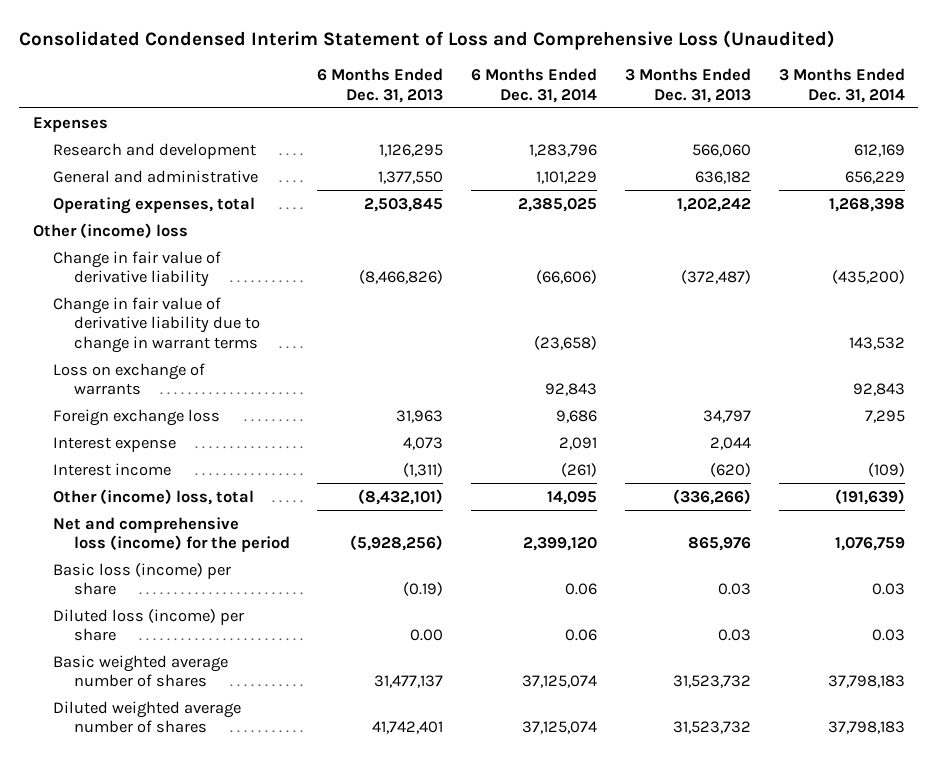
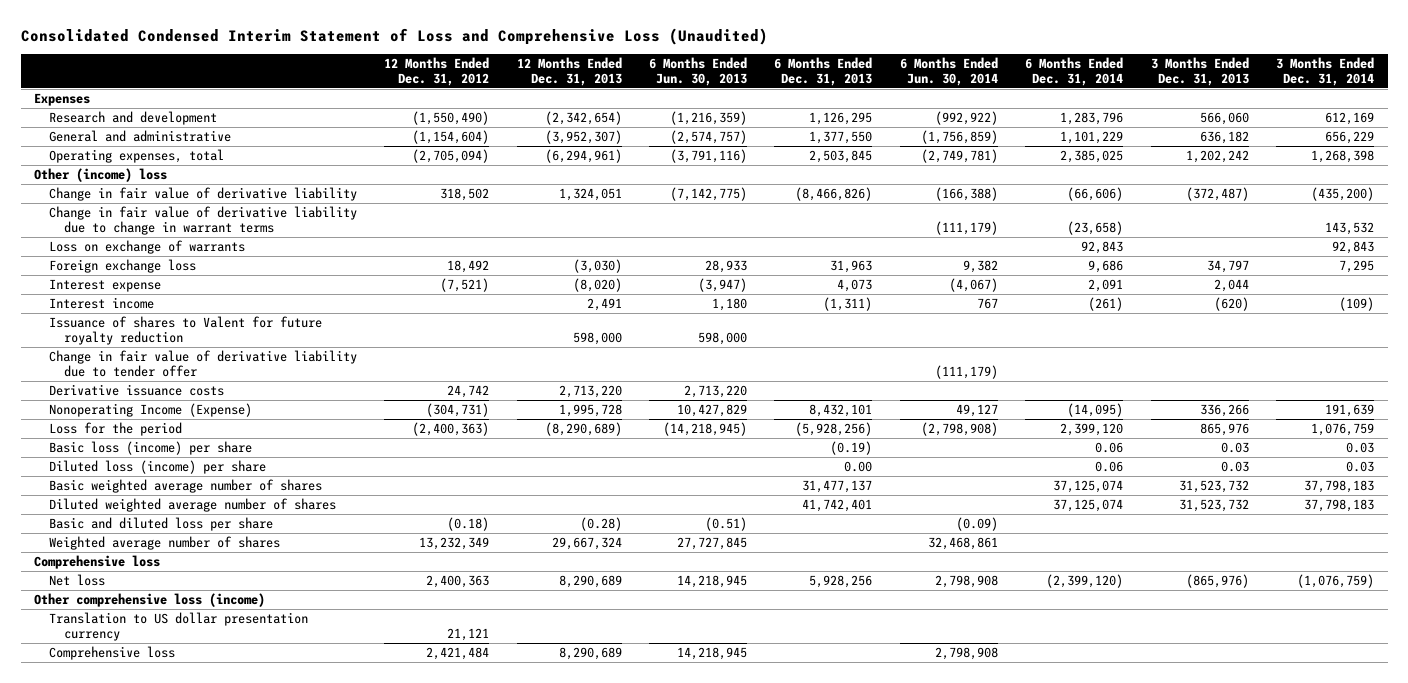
- | 6 Months Ended Dec. 31, 2013 | 6 Months Ended Dec. 31, 2014 | 3 Months Ended Dec. 31, 2013 | 3 Months Ended Dec. 31, 2014
+ | 12 Months Ended Dec. 31, 2012 | 12 Months Ended Dec. 31, 2013 | 6 Months Ended Jun. 30, 2013 | 6 Months Ended Dec. 31, 2013 | 6 Months Ended Jun. 30, 2014 | 6 Months Ended Dec. 31, 2014 | 3 Months Ended Dec. 31, 2013 | 3 Months Ended Dec. 31, 2014
- Other (income) loss, total | (8,432,101) | 14,095 | (336,266) | (191,639)
- Net and comprehensive loss (income) for the period | (5,928,256) | 2,399,120 | 865,976 | 1,076,759
+ Issuance of shares to Valent for future royalty reduction | | 598,000 | 598,000 | | | | |
+ Change in fair value of derivative liability due to tender offer | | | | | (111,179) | | |
+ Derivative issuance costs | 24,742 | 2,713,220 | 2,713,220 | | | | |
+ Nonoperating Income (Expense) | (304,731) | 1,995,728 | 10,427,829 | 8,432,101 | 49,127 | (14,095) | 336,266 | 191,639
+ Loss for the period | (2,400,363) | (8,290,689) | (14,218,945) | (5,928,256) | (2,798,908) | 2,399,120 | 865,976 | 1,076,759
+ Basic and diluted loss per share | (0.18) | (0.28) | (0.51) | | (0.09) | | |
+ Weighted average number of shares | 13,232,349 | 29,667,324 | 27,727,845 | | 32,468,861 | | |
+ Comprehensive loss
+ Net loss | 2,400,363 | 8,290,689 | 14,218,945 | 5,928,256 | 2,798,908 | (2,399,120) | (865,976) | (1,076,759)
+ Other comprehensive loss (income)
+ Translation to US dollar presentation currency | 21,121 | | | | | | |
+ Comprehensive loss | 2,421,484 | 8,290,689 | 14,218,945 | | 2,798,908 | | |

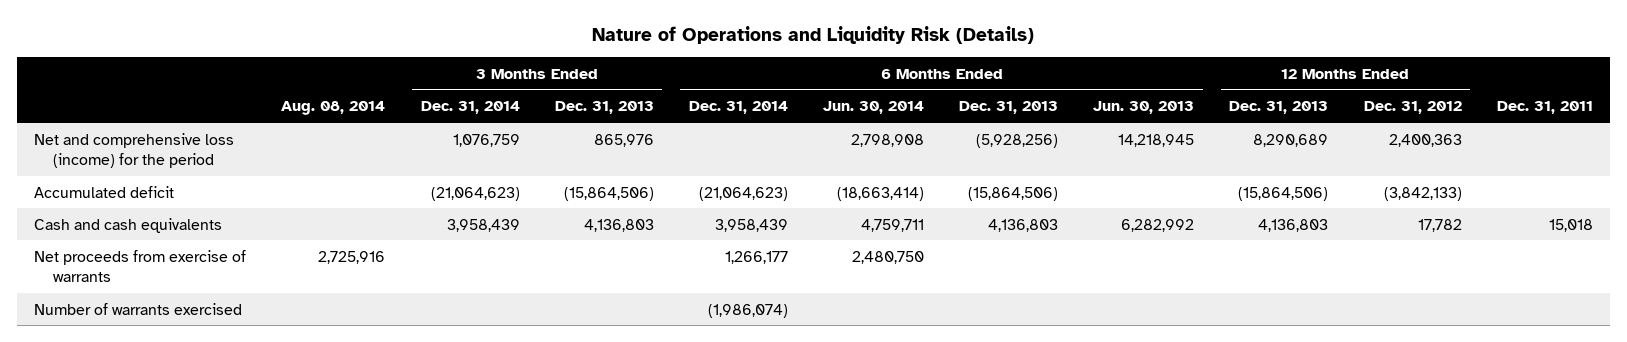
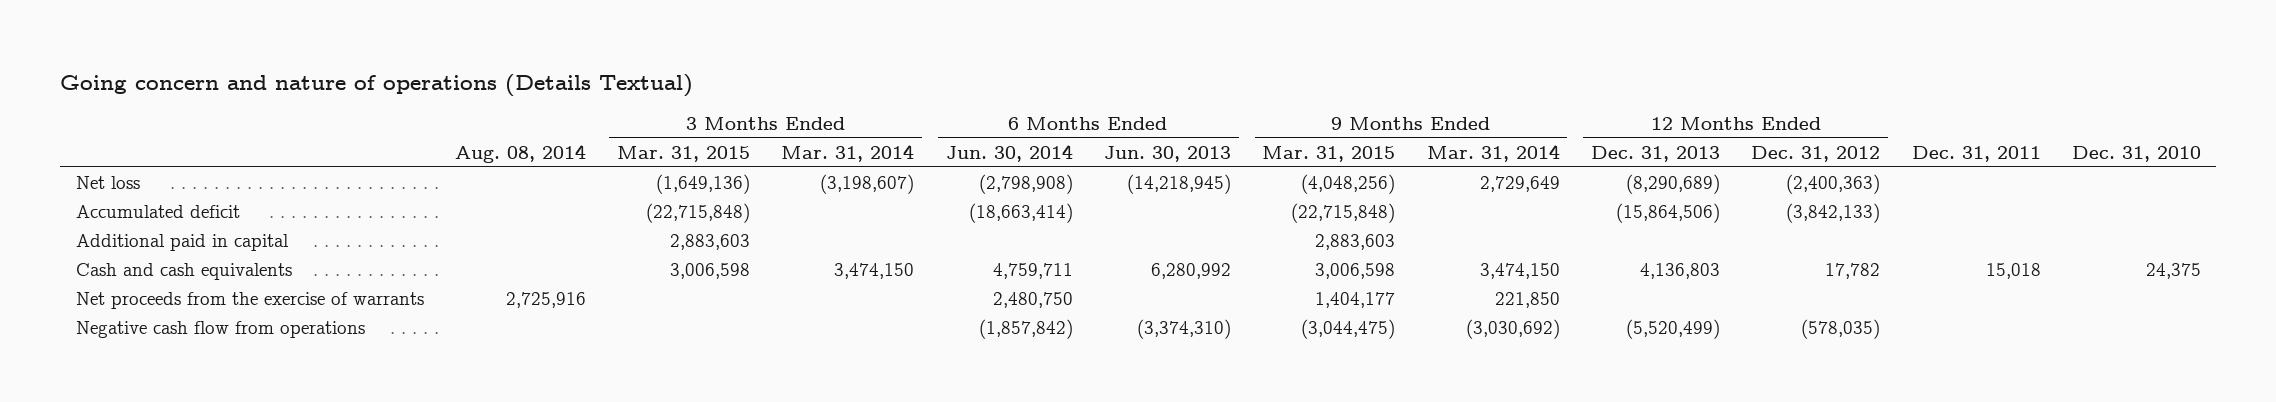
- Nature of Operations and Liquidity Risk (Details)
+ Going concern and nature of operations (Details Textual)
- | Aug. 08, 2014 | 3 Months Ended Dec. 31, 2014 | 3 Months Ended Dec. 31, 2013 | 6 Months Ended Dec. 31, 2014 | 6 Months Ended Jun. 30, 2014 | 6 Months Ended Dec. 31, 2013 | 6 Months Ended Jun. 30, 2013 | 12 Months Ended Dec. 31, 2013 | 12 Months Ended Dec. 31, 2012 | Dec. 31, 2011
+ | Aug. 08, 2014 | 3 Months Ended Mar. 31, 2015 | 3 Months Ended Mar. 31, 2014 | 6 Months Ended Jun. 30, 2014 | 6 Months Ended Jun. 30, 2013 | 9 Months Ended Mar. 31, 2015 | 9 Months Ended Mar. 31, 2014 | 12 Months Ended Dec. 31, 2013 | 12 Months Ended Dec. 31, 2012 | Dec. 31, 2011 | Dec. 31, 2010
- Net and comprehensive loss (income) for the period | | 1,076,759 | 865,976 | | 2,798,908 | (5,928,256) | 14,218,945 | 8,290,689 | 2,400,363 |
+ Net loss | | (1,649,136) | (3,198,607) | (2,798,908) | (14,218,945) | (4,048,256) | 2,729,649 | (8,290,689) | (2,400,363) | |
- Cash and cash equivalents | | 3,958,439 | 4,136,803 | 3,958,439 | 4,759,711 | 4,136,803 | 6,282,992 | 4,136,803 | 17,782 | 15,018
- Net proceeds from exercise of warrants | 2,725,916 | | | 1,266,177 | 2,480,750 | | | | |
- Number of warrants exercised | | | | (1,986,074) | | | | | |
+ Additional paid in capital | | 2,883,603 | | | | 2,883,603 | | | | |
+ Cash and cash equivalents | | 3,006,598 | 3,474,150 | 4,759,711 | 6,280,992 | 3,006,598 | 3,474,150 | 4,136,803 | 17,782 | 15,018 | 24,375
+ Net proceeds from the exercise of warrants | 2,725,916 | | | 2,480,750 | | 1,404,177 | 221,850 | | | |
+ Negative cash flow from operations | | | | (1,857,842) | (3,374,310) | (3,044,475) | (3,030,692) | (5,520,499) | (578,035) | |

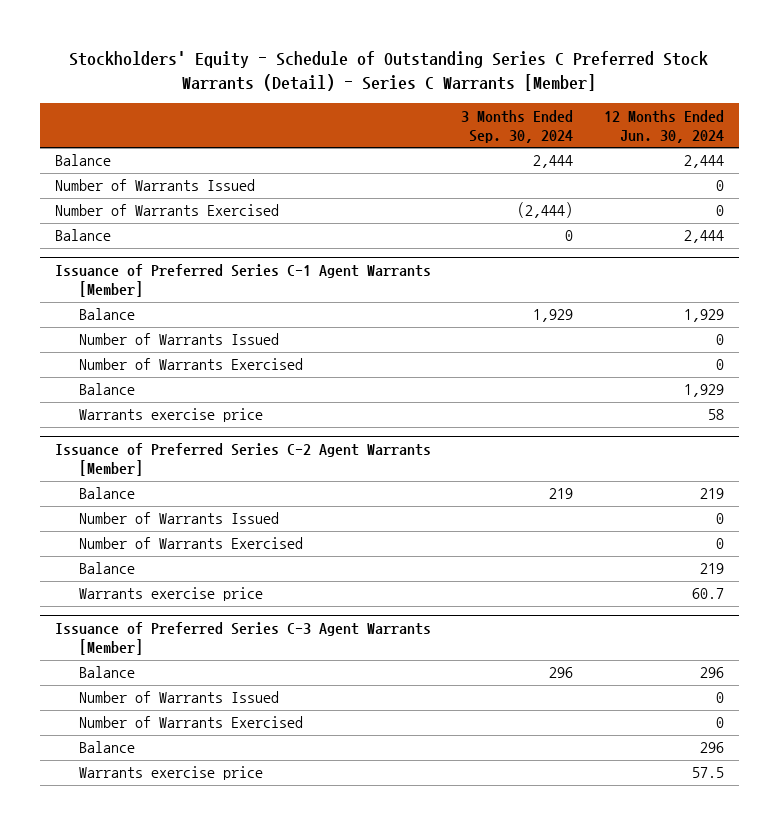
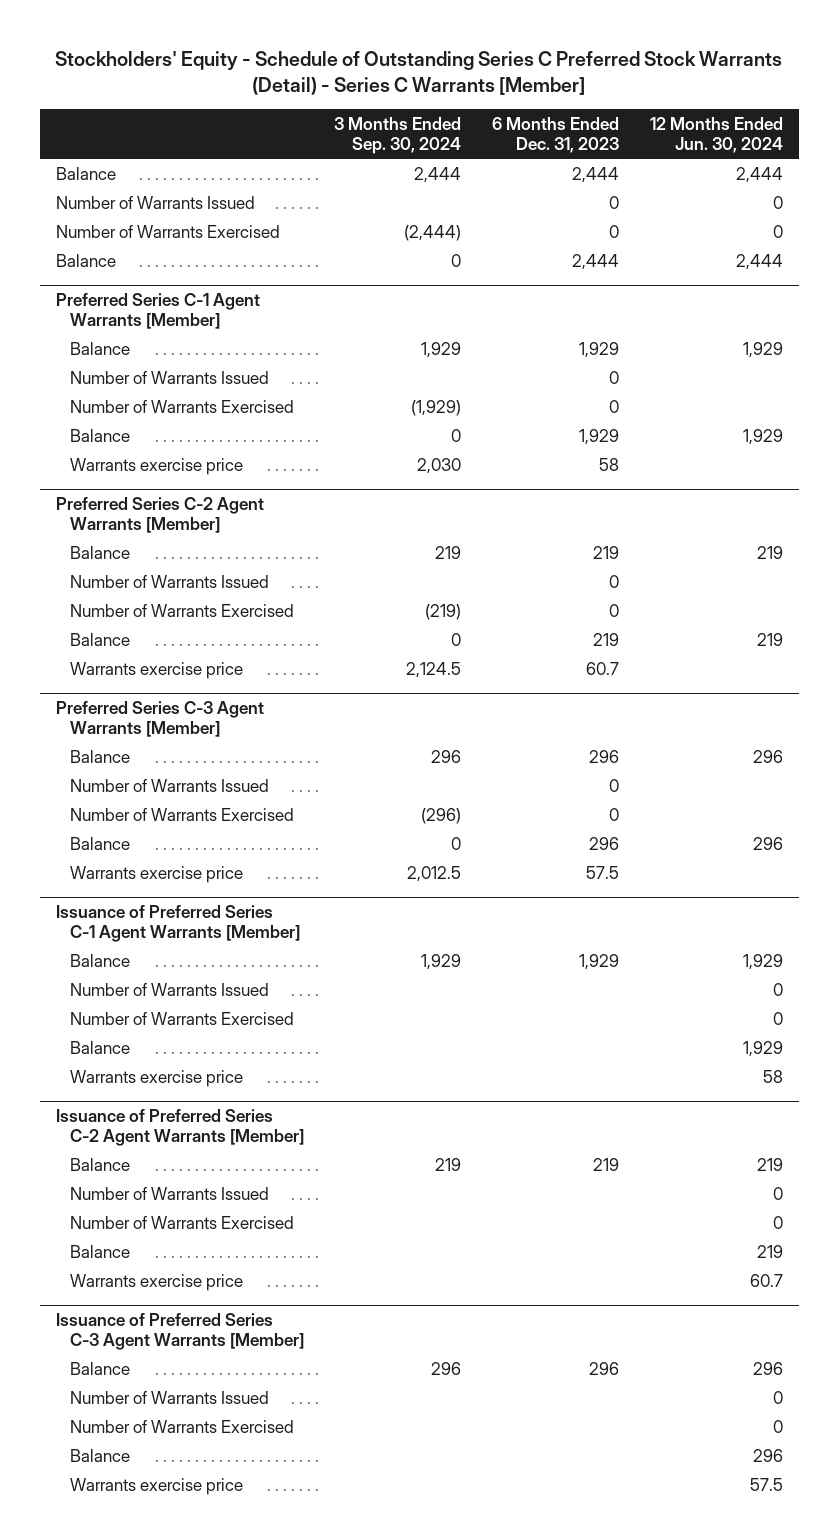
- | 3 Months Ended Sep. 30, 2024 | 12 Months Ended Jun. 30, 2024
+ | 3 Months Ended Sep. 30, 2024 | 6 Months Ended Dec. 31, 2023 | 12 Months Ended Jun. 30, 2024
+ Preferred Series C-1 Agent Warrants [Member]
+ Balance | 1,929 | 1,929 | 1,929
+ Number of Warrants Issued | | 0 |
+ Number of Warrants Exercised | (1,929) | 0 |
+ Balance | 0 | 1,929 | 1,929
+ Warrants exercise price | 2,030 | 58 |
+ Preferred Series C-2 Agent Warrants [Member]
+ Balance | 219 | 219 | 219
+ Number of Warrants Issued | | 0 |
+ Number of Warrants Exercised | (219) | 0 |
+ Balance | 0 | 219 | 219
+ Warrants exercise price | 2,124.5 | 60.7 |
+ Preferred Series C-3 Agent Warrants [Member]
+ Balance | 296 | 296 | 296
+ Number of Warrants Issued | | 0 |
+ Number of Warrants Exercised | (296) | 0 |
+ Balance | 0 | 296 | 296
+ Warrants exercise price | 2,012.5 | 57.5 |

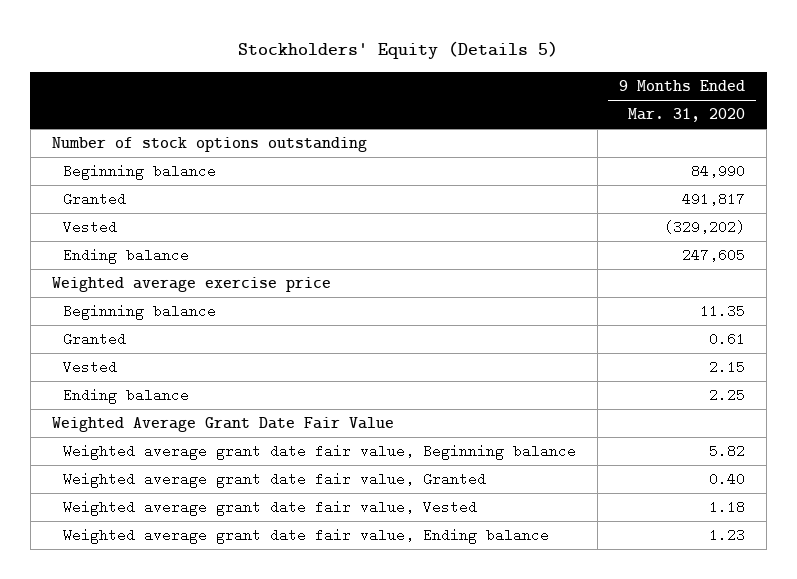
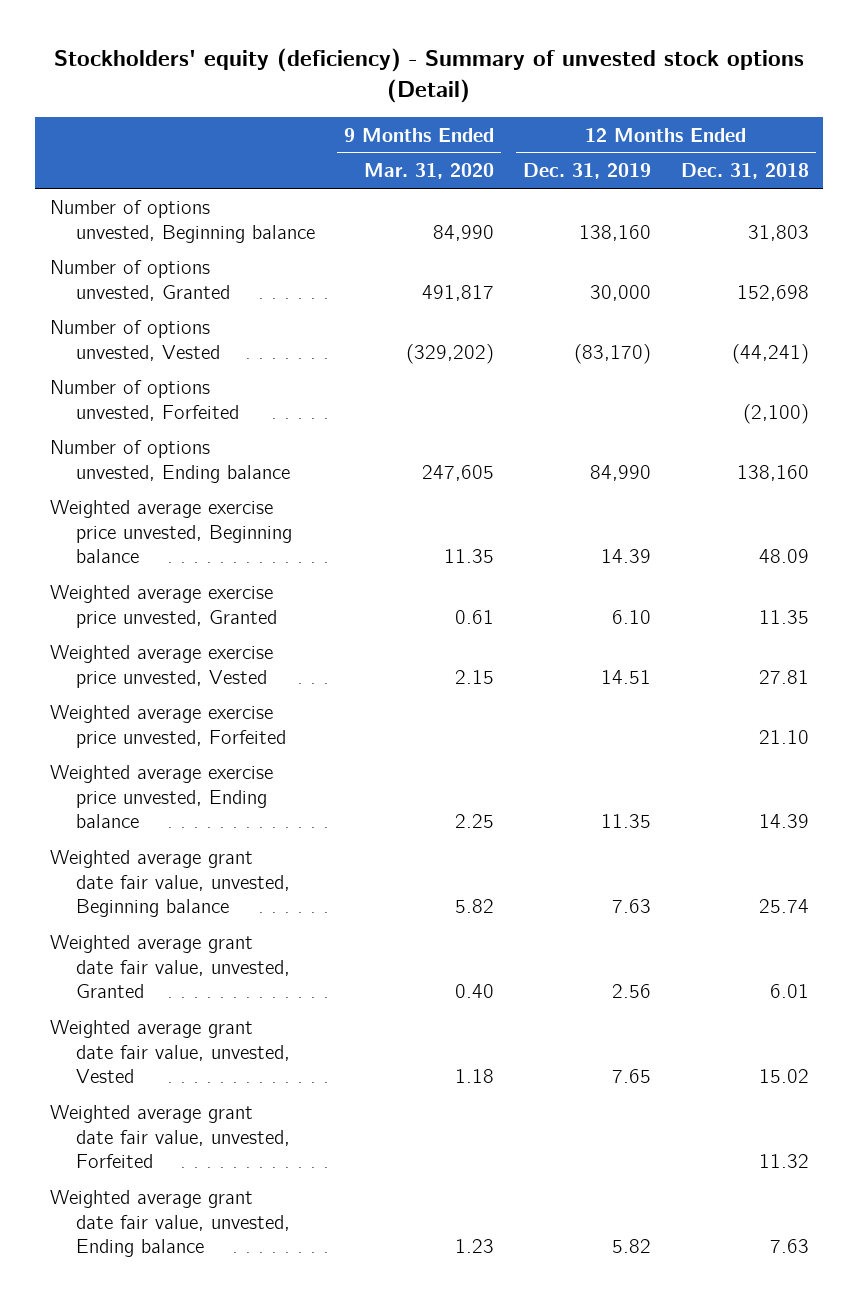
- Stockholders' Equity (Details 5)
+ Stockholders' equity (deficiency) - Summary of unvested stock options (Detail)
- | 9 Months Ended Mar. 31, 2020
+ | 9 Months Ended Mar. 31, 2020 | 12 Months Ended Dec. 31, 2019 | 12 Months Ended Dec. 31, 2018
- Number of stock options outstanding
- Beginning balance | 84,990
- Granted | 491,817
- Vested | (329,202)
- Ending balance | 247,605
- Weighted average exercise price
- Beginning balance | 11.35
- Granted | 0.61
- Vested | 2.15
- Ending balance | 2.25
- Weighted Average Grant Date Fair Value
- Weighted average grant date fair value, Beginning balance | 5.82
- Weighted average grant date fair value, Granted | 0.40
- Weighted average grant date fair value, Vested | 1.18
- Weighted average grant date fair value, Ending balance | 1.23
+ Number of options unvested, Beginning balance | 84,990 | 138,160 | 31,803
+ Number of options unvested, Granted | 491,817 | 30,000 | 152,698
+ Number of options unvested, Vested | (329,202) | (83,170) | (44,241)
+ Number of options unvested, Forfeited | | | (2,100)
+ Number of options unvested, Ending balance | 247,605 | 84,990 | 138,160
+ Weighted average exercise price unvested, Beginning balance | 11.35 | 14.39 | 48.09
+ Weighted average exercise price unvested, Granted | 0.61 | 6.10 | 11.35
+ Weighted average exercise price unvested, Vested | 2.15 | 14.51 | 27.81
+ Weighted average exercise price unvested, Forfeited | | | 21.10
+ Weighted average exercise price unvested, Ending balance | 2.25 | 11.35 | 14.39
+ Weighted average grant date fair value, unvested, Beginning balance | 5.82 | 7.63 | 25.74
+ Weighted average grant date fair value, unvested, Granted | 0.40 | 2.56 | 6.01
+ Weighted average grant date fair value, unvested, Vested | 1.18 | 7.65 | 15.02
+ Weighted average grant date fair value, unvested, Forfeited | | | 11.32
+ Weighted average grant date fair value, unvested, Ending balance | 1.23 | 5.82 | 7.63

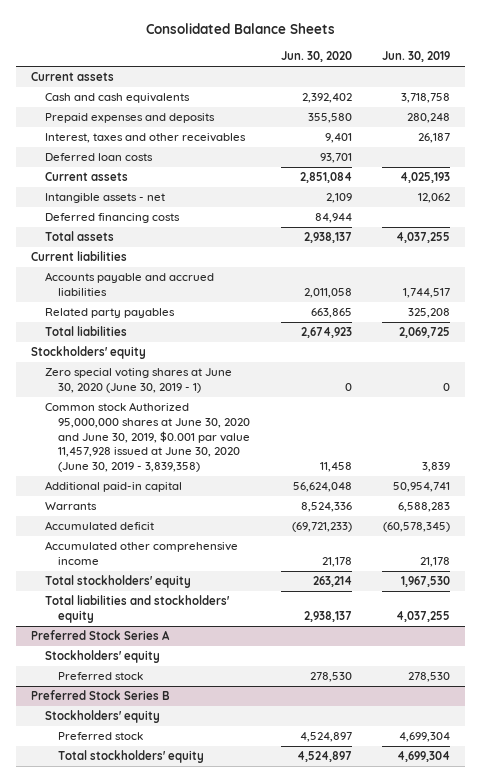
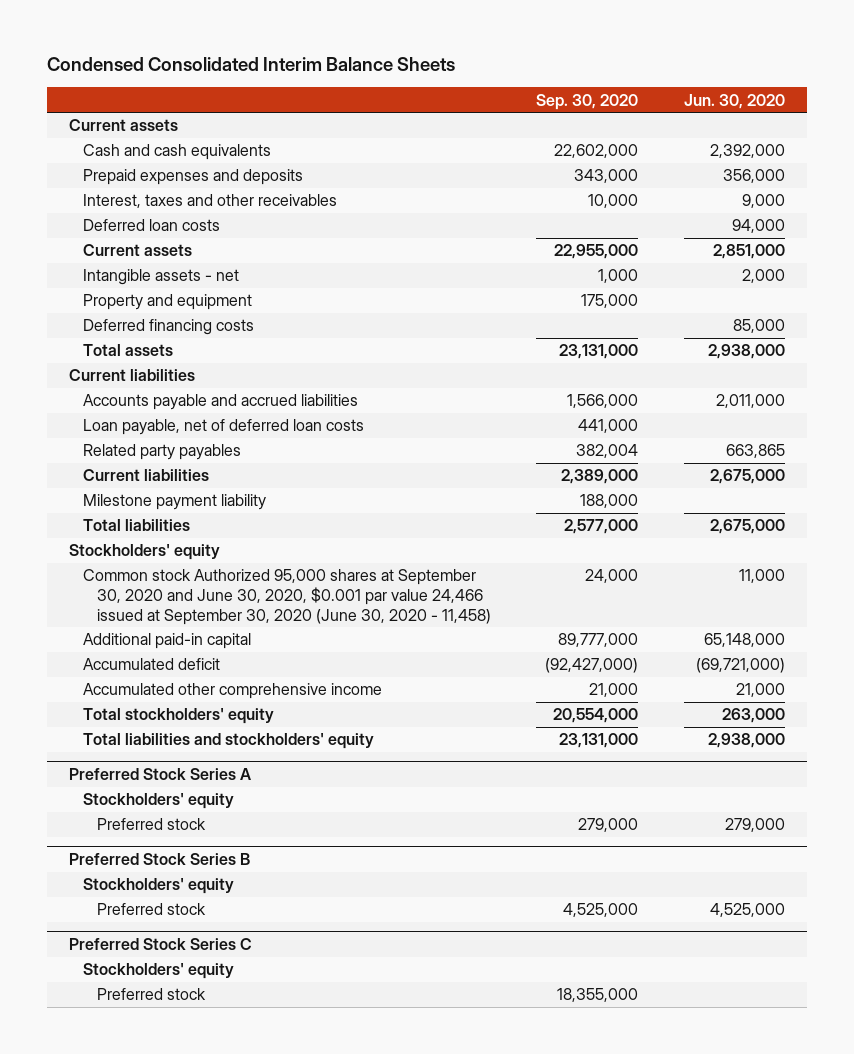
- Consolidated Balance Sheets
+ Condensed Consolidated Interim Balance Sheets
- | Jun. 30, 2020 | Jun. 30, 2019
+ | Sep. 30, 2020 | Jun. 30, 2020
- Cash and cash equivalents | 2,392,402 | 3,718,758
- Prepaid expenses and deposits | 355,580 | 280,248
- Interest, taxes and other receivables | 9,401 | 26,187
- Deferred loan costs | 93,701 |
- Current assets | 2,851,084 | 4,025,193
- Intangible assets - net | 2,109 | 12,062
- Deferred financing costs | 84,944 |
- Total assets | 2,938,137 | 4,037,255
+ Cash and cash equivalents | 22,602,000 | 2,392,000
+ Prepaid expenses and deposits | 343,000 | 356,000
+ Interest, taxes and other receivables | 10,000 | 9,000
+ Deferred loan costs | | 94,000
+ Current assets | 22,955,000 | 2,851,000
+ Intangible assets - net | 1,000 | 2,000
+ Property and equipment | 175,000 |
+ Deferred financing costs | | 85,000
+ Total assets | 23,131,000 | 2,938,000
- Accounts payable and accrued liabilities | 2,011,058 | 1,744,517
+ Accounts payable and accrued liabilities | 1,566,000 | 2,011,000
+ Loan payable, net of deferred loan costs | 441,000 |
- Total liabilities | 2,674,923 | 2,069,725
+ Current liabilities | 2,389,000 | 2,675,000
+ Milestone payment liability | 188,000 |
+ Total liabilities | 2,577,000 | 2,675,000
- Zero special voting shares at June 30, 2020 (June 30, 2019 - 1) | 0 | 0
- Common stock Authorized 95,000,000 shares at June 30, 2020 and June 30, 2019, $0.001 par value 11,457,928 issued at June 30, 2020 (June 30, 2019 - 3,839,358) | 11,458 | 3,839
- Additional paid-in capital | 56,624,048 | 50,954,741
- Warrants | 8,524,336 | 6,588,283
- Accumulated deficit | (69,721,233) | (60,578,345)
- Accumulated other comprehensive income | 21,178 | 21,178
- Total stockholders' equity | 263,214 | 1,967,530
- Total liabilities and stockholders' equity | 2,938,137 | 4,037,255
+ Common stock Authorized 95,000 shares at September 30, 2020 and June 30, 2020, $0.001 par value 24,466 issued at September 30, 2020 (June 30, 2020 - 11,458) | 24,000 | 11,000
+ Additional paid-in capital | 89,777,000 | 65,148,000
+ Accumulated deficit | (92,427,000) | (69,721,000)
+ Accumulated other comprehensive income | 21,000 | 21,000
+ Total stockholders' equity | 20,554,000 | 263,000
+ Total liabilities and stockholders' equity | 23,131,000 | 2,938,000
@ Preferred Stock Series A
- Preferred stock | 278,530 | 278,530
+ Preferred stock | 279,000 | 279,000
@ Preferred Stock Series B
- Preferred stock | 4,524,897 | 4,699,304
- Total stockholders' equity | 4,524,897 | 4,699,304
+ Preferred stock | 4,525,000 | 4,525,000
+ Preferred Stock Series C
+ Stockholders' equity
+ Preferred stock | 18,355,000 |

